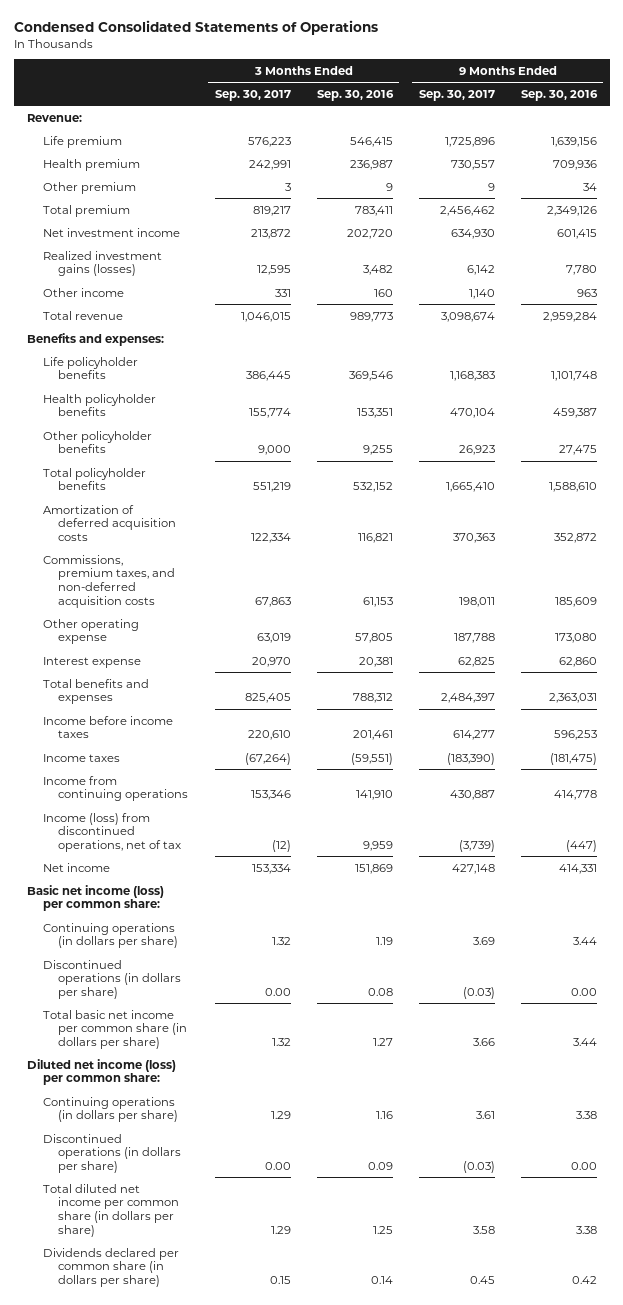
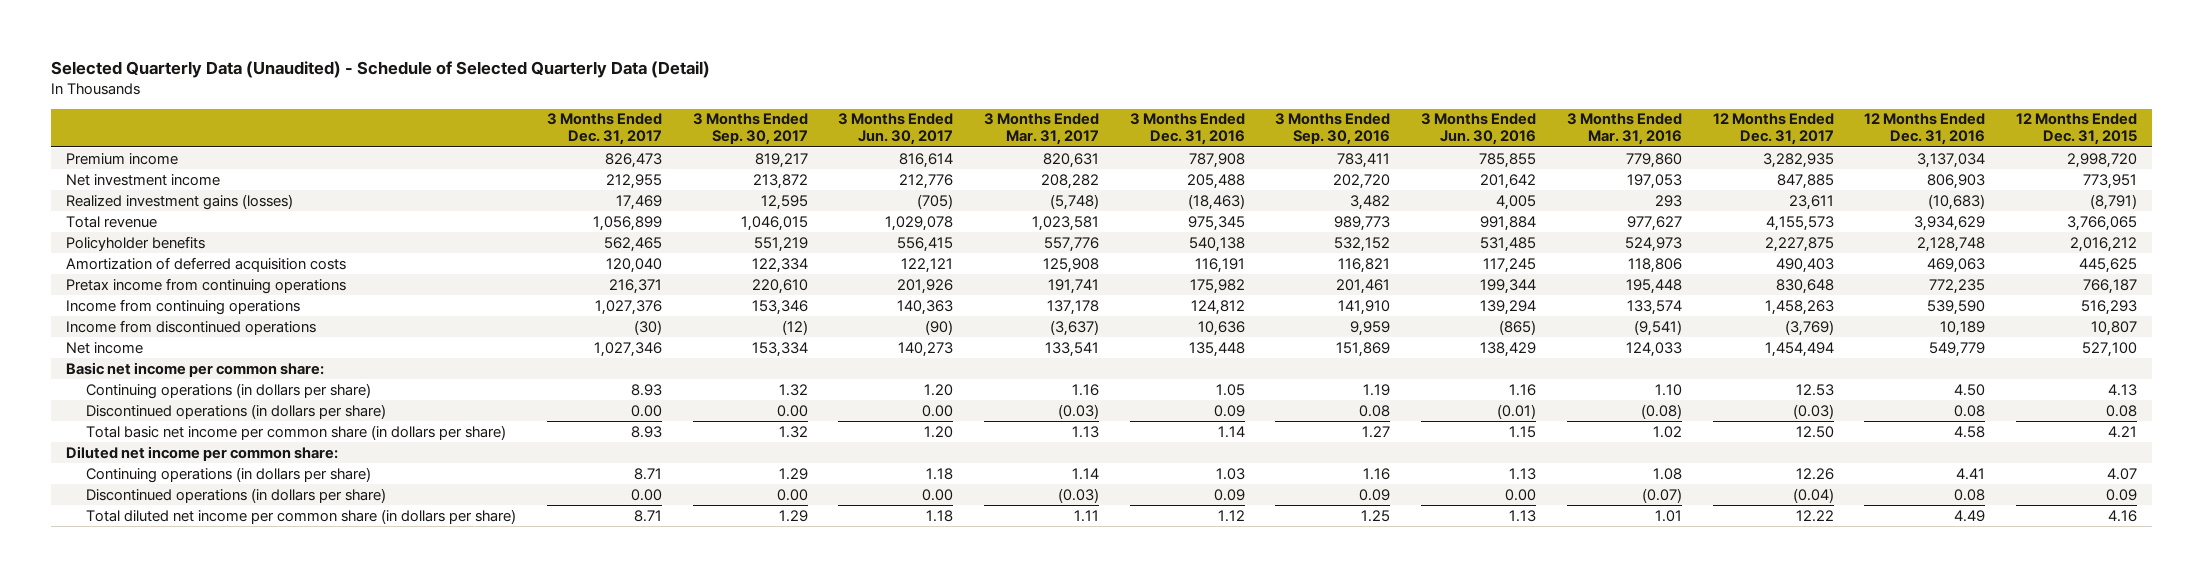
- Condensed Consolidated Statements of Operations
+ Selected Quarterly Data (Unaudited) - Schedule of Selected Quarterly Data (Detail)
- | 3 Months Ended Sep. 30, 2017 | 3 Months Ended Sep. 30, 2016 | 9 Months Ended Sep. 30, 2017 | 9 Months Ended Sep. 30, 2016
+ | 3 Months Ended Dec. 31, 2017 | 3 Months Ended Sep. 30, 2017 | 3 Months Ended Jun. 30, 2017 | 3 Months Ended Mar. 31, 2017 | 3 Months Ended Dec. 31, 2016 | 3 Months Ended Sep. 30, 2016 | 3 Months Ended Jun. 30, 2016 | 3 Months Ended Mar. 31, 2016 | 12 Months Ended Dec. 31, 2017 | 12 Months Ended Dec. 31, 2016 | 12 Months Ended Dec. 31, 2015
- Revenue:
- Life premium | 576,223 | 546,415 | 1,725,896 | 1,639,156
- Health premium | 242,991 | 236,987 | 730,557 | 709,936
- Other premium | 3 | 9 | 9 | 34
- Total premium | 819,217 | 783,411 | 2,456,462 | 2,349,126
+ Premium income | 826,473 | 819,217 | 816,614 | 820,631 | 787,908 | 783,411 | 785,855 | 779,860 | 3,282,935 | 3,137,034 | 2,998,720
- Other income | 331 | 160 | 1,140 | 963
- Benefits and expenses:
- Life policyholder benefits | 386,445 | 369,546 | 1,168,383 | 1,101,748
- Health policyholder benefits | 155,774 | 153,351 | 470,104 | 459,387
- Other policyholder benefits | 9,000 | 9,255 | 26,923 | 27,475
- Total policyholder benefits | 551,219 | 532,152 | 1,665,410 | 1,588,610
+ Policyholder benefits | 562,465 | 551,219 | 556,415 | 557,776 | 540,138 | 532,152 | 531,485 | 524,973 | 2,227,875 | 2,128,748 | 2,016,212
- Commissions, premium taxes, and non-deferred acquisition costs | 67,863 | 61,153 | 198,011 | 185,609
- Other operating expense | 63,019 | 57,805 | 187,788 | 173,080
- Interest expense | 20,970 | 20,381 | 62,825 | 62,860
- Total benefits and expenses | 825,405 | 788,312 | 2,484,397 | 2,363,031
- Income before income taxes | 220,610 | 201,461 | 614,277 | 596,253
- Income taxes | (67,264) | (59,551) | (183,390) | (181,475)
+ Pretax income from continuing operations | 216,371 | 220,610 | 201,926 | 191,741 | 175,982 | 201,461 | 199,344 | 195,448 | 830,648 | 772,235 | 766,187
- Income (loss) from discontinued operations, net of tax | (12) | 9,959 | (3,739) | (447)
+ Income from discontinued operations | (30) | (12) | (90) | (3,637) | 10,636 | 9,959 | (865) | (9,541) | (3,769) | 10,189 | 10,807
- Basic net income (loss) per common share:
+ Basic net income per common share:
- Diluted net income (loss) per common share:
+ Diluted net income per common share:
- Dividends declared per common share (in dollars per share) | 0.15 | 0.14 | 0.45 | 0.42

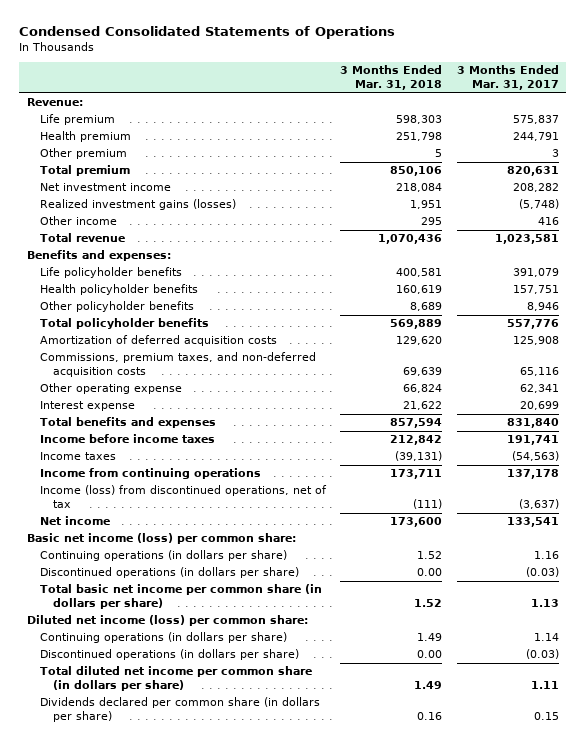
- Selected Quarterly Data (Unaudited) - Schedule of Selected Quarterly Data (Detail)
+ Condensed Consolidated Statements of Operations
- | 3 Months Ended Dec. 31, 2017 | 3 Months Ended Sep. 30, 2017 | 3 Months Ended Jun. 30, 2017 | 3 Months Ended Mar. 31, 2017 | 3 Months Ended Dec. 31, 2016 | 3 Months Ended Sep. 30, 2016 | 3 Months Ended Jun. 30, 2016 | 3 Months Ended Mar. 31, 2016 | 12 Months Ended Dec. 31, 2017 | 12 Months Ended Dec. 31, 2016 | 12 Months Ended Dec. 31, 2015
+ | 3 Months Ended Mar. 31, 2018 | 3 Months Ended Mar. 31, 2017
- Premium income | 826,473 | 819,217 | 816,614 | 820,631 | 787,908 | 783,411 | 785,855 | 779,860 | 3,282,935 | 3,137,034 | 2,998,720
+ Revenue:
+ Life premium | 598,303 | 575,837
+ Health premium | 251,798 | 244,791
+ Other premium | 5 | 3
+ Total premium | 850,106 | 820,631
+ Other income | 295 | 416
- Policyholder benefits | 562,465 | 551,219 | 556,415 | 557,776 | 540,138 | 532,152 | 531,485 | 524,973 | 2,227,875 | 2,128,748 | 2,016,212
+ Benefits and expenses:
+ Life policyholder benefits | 400,581 | 391,079
+ Health policyholder benefits | 160,619 | 157,751
+ Other policyholder benefits | 8,689 | 8,946
+ Total policyholder benefits | 569,889 | 557,776
- Pretax income from continuing operations | 216,371 | 220,610 | 201,926 | 191,741 | 175,982 | 201,461 | 199,344 | 195,448 | 830,648 | 772,235 | 766,187
+ Commissions, premium taxes, and non-deferred acquisition costs | 69,639 | 65,116
+ Other operating expense | 66,824 | 62,341
+ Interest expense | 21,622 | 20,699
+ Total benefits and expenses | 857,594 | 831,840
+ Income before income taxes | 212,842 | 191,741
+ Income taxes | (39,131) | (54,563)
- Income from discontinued operations | (30) | (12) | (90) | (3,637) | 10,636 | 9,959 | (865) | (9,541) | (3,769) | 10,189 | 10,807
+ Income (loss) from discontinued operations, net of tax | (111) | (3,637)
- Basic net income per common share:
+ Basic net income (loss) per common share:
- Diluted net income per common share:
+ Diluted net income (loss) per common share:
+ Dividends declared per common share (in dollars per share) | 0.16 | 0.15

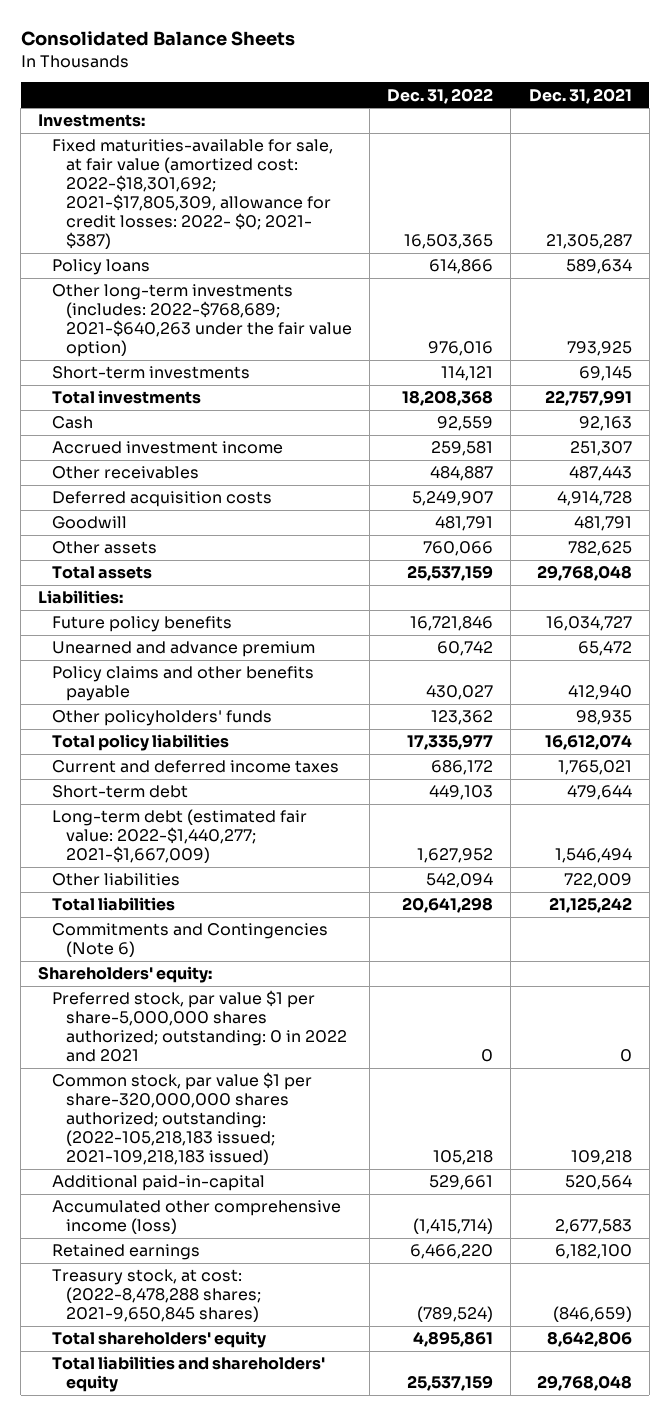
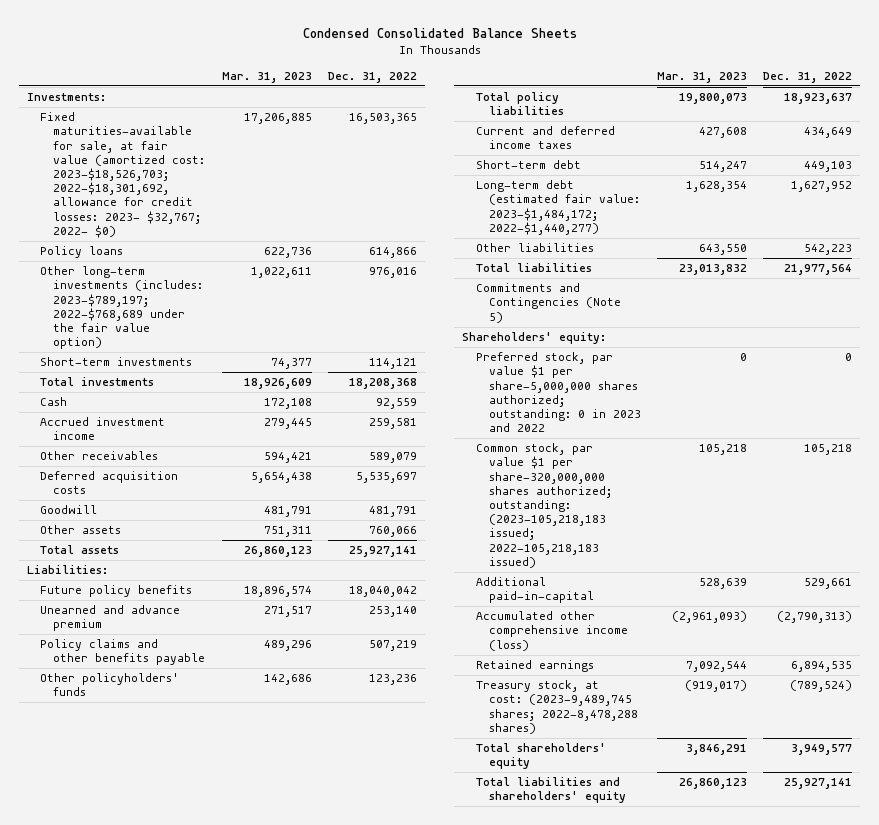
- Consolidated Balance Sheets
+ Condensed Consolidated Balance Sheets
- | Dec. 31, 2022 | Dec. 31, 2021
+ | Mar. 31, 2023 | Dec. 31, 2022
- Fixed maturities-available for sale, at fair value (amortized cost: 2022-$18,301,692; 2021-$17,805,309, allowance for credit losses: 2022- $0; 2021- $387) | 16,503,365 | 21,305,287
+ Fixed maturities-available for sale, at fair value (amortized cost: 2023-$18,526,703; 2022-$18,301,692, allowance for credit losses: 2023- $32,767; 2022- $0) | 17,206,885 | 16,503,365
- Other long-term investments (includes: 2022-$768,689; 2021-$640,263 under the fair value option) | 976,016 | 793,925
+ Other long-term investments (includes: 2023-$789,197; 2022-$768,689 under the fair value option) | 1,022,611 | 976,016
- Other receivables | 484,887 | 487,443
- Deferred acquisition costs | 5,249,907 | 4,914,728
+ Other receivables | 594,421 | 589,079
+ Deferred acquisition costs | 5,654,438 | 5,535,697
- Total assets | 25,537,159 | 29,768,048
+ Total assets | 26,860,123 | 25,927,141
- Future policy benefits | 16,721,846 | 16,034,727
- Unearned and advance premium | 60,742 | 65,472
- Policy claims and other benefits payable | 430,027 | 412,940
- Other policyholders' funds | 123,362 | 98,935
- Total policy liabilities | 17,335,977 | 16,612,074
- Current and deferred income taxes | 686,172 | 1,765,021
+ Future policy benefits | 18,896,574 | 18,040,042
+ Unearned and advance premium | 271,517 | 253,140
+ Policy claims and other benefits payable | 489,296 | 507,219
+ Other policyholders' funds | 142,686 | 123,236
+ Total policy liabilities | 19,800,073 | 18,923,637
+ Current and deferred income taxes | 427,608 | 434,649
- Long-term debt (estimated fair value: 2022-$1,440,277; 2021-$1,667,009) | 1,627,952 | 1,546,494
- Other liabilities | 542,094 | 722,009
- Total liabilities | 20,641,298 | 21,125,242
- Commitments and Contingencies (Note 6)
+ Long-term debt (estimated fair value: 2023-$1,484,172; 2022-$1,440,277) | 1,628,354 | 1,627,952
+ Other liabilities | 643,550 | 542,223
+ Total liabilities | 23,013,832 | 21,977,564
+ Commitments and Contingencies (Note 5)
- Preferred stock, par value $1 per share-5,000,000 shares authorized; outstanding: 0 in 2022 and 2021 | 0 | 0
- Common stock, par value $1 per share-320,000,000 shares authorized; outstanding: (2022-105,218,183 issued; 2021-109,218,183 issued) | 105,218 | 109,218
+ Preferred stock, par value $1 per share-5,000,000 shares authorized; outstanding: 0 in 2023 and 2022 | 0 | 0
+ Common stock, par value $1 per share-320,000,000 shares authorized; outstanding: (2023-105,218,183 issued; 2022-105,218,183 issued) | 105,218 | 105,218
- Accumulated other comprehensive income (loss) | (1,415,714) | 2,677,583
- Retained earnings | 6,466,220 | 6,182,100
- Treasury stock, at cost: (2022-8,478,288 shares; 2021-9,650,845 shares) | (789,524) | (846,659)
- Total shareholders' equity | 4,895,861 | 8,642,806
- Total liabilities and shareholders' equity | 25,537,159 | 29,768,048
+ Accumulated other comprehensive income (loss) | (2,961,093) | (2,790,313)
+ Retained earnings | 7,092,544 | 6,894,535
+ Treasury stock, at cost: (2023-9,489,745 shares; 2022-8,478,288 shares) | (919,017) | (789,524)
+ Total shareholders' equity | 3,846,291 | 3,949,577
+ Total liabilities and shareholders' equity | 26,860,123 | 25,927,141

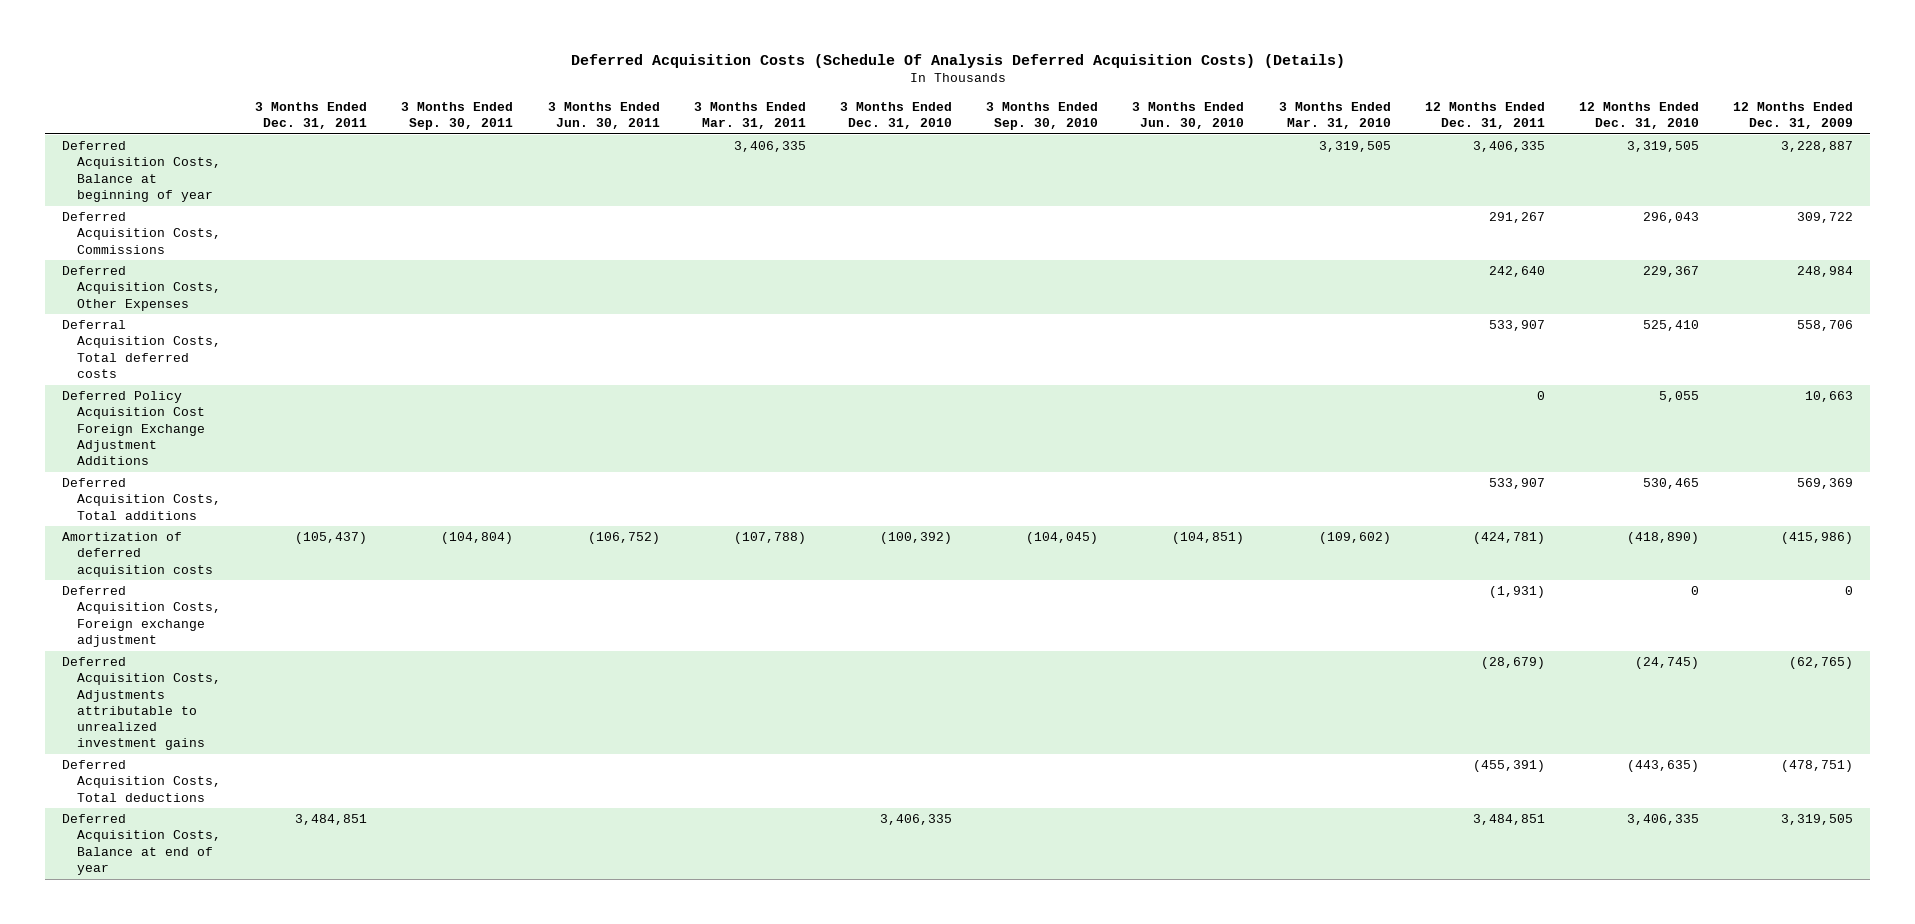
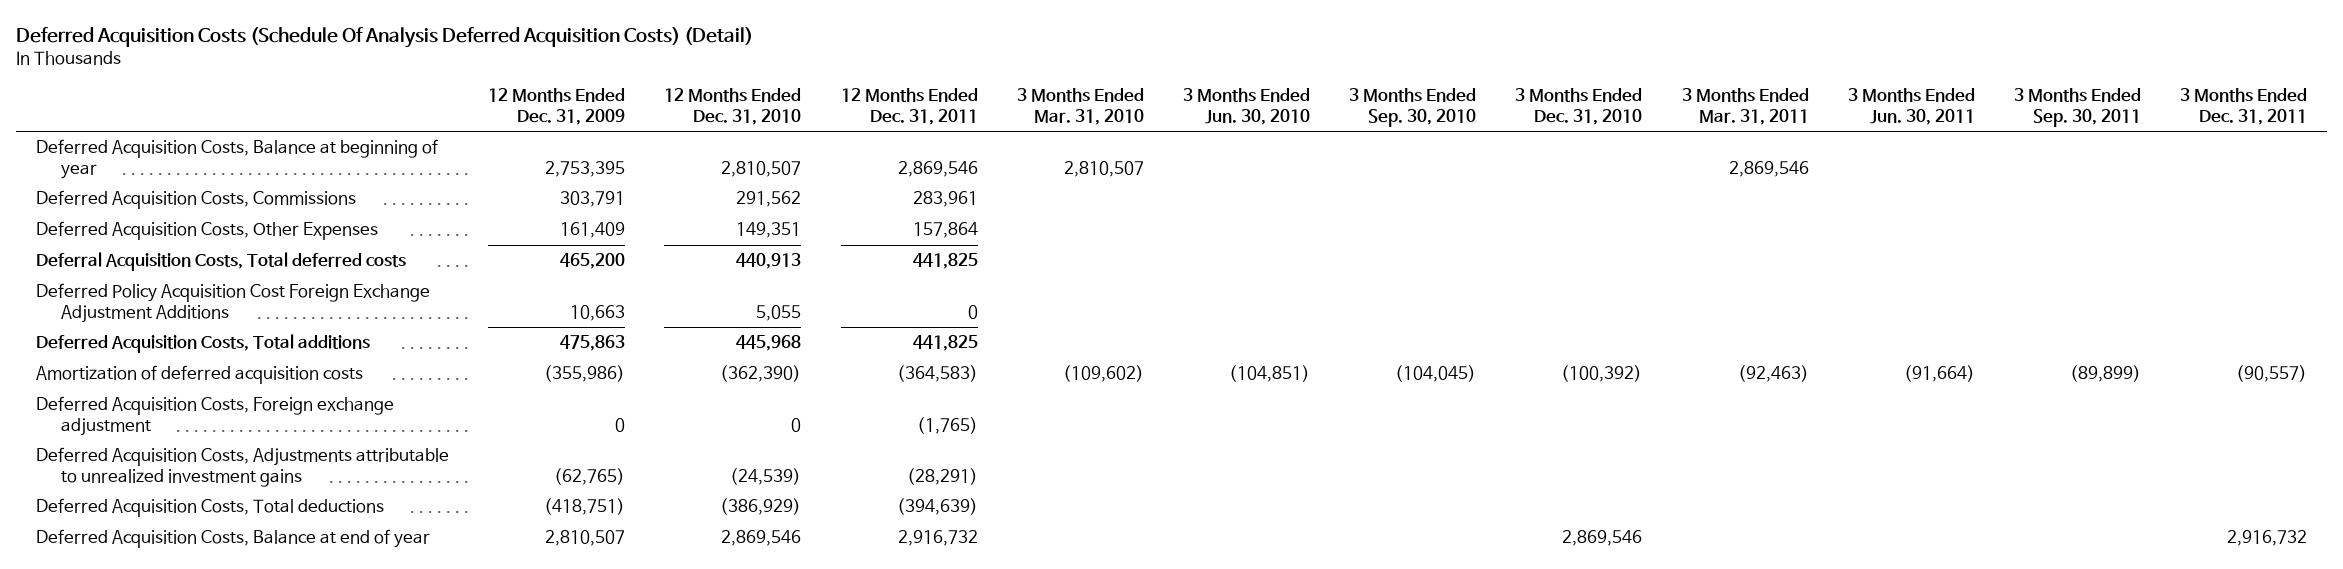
- Deferred Acquisition Costs (Schedule Of Analysis Deferred Acquisition Costs) (Details)
+ Deferred Acquisition Costs (Schedule Of Analysis Deferred Acquisition Costs) (Detail)
- | 3 Months Ended Dec. 31, 2011 | 3 Months Ended Sep. 30, 2011 | 3 Months Ended Jun. 30, 2011 | 3 Months Ended Mar. 31, 2011 | 3 Months Ended Dec. 31, 2010 | 3 Months Ended Sep. 30, 2010 | 3 Months Ended Jun. 30, 2010 | 3 Months Ended Mar. 31, 2010 | 12 Months Ended Dec. 31, 2011 | 12 Months Ended Dec. 31, 2010 | 12 Months Ended Dec. 31, 2009
+ | 12 Months Ended Dec. 31, 2009 | 12 Months Ended Dec. 31, 2010 | 12 Months Ended Dec. 31, 2011 | 3 Months Ended Mar. 31, 2010 | 3 Months Ended Jun. 30, 2010 | 3 Months Ended Sep. 30, 2010 | 3 Months Ended Dec. 31, 2010 | 3 Months Ended Mar. 31, 2011 | 3 Months Ended Jun. 30, 2011 | 3 Months Ended Sep. 30, 2011 | 3 Months Ended Dec. 31, 2011
- Deferred Acquisition Costs, Balance at beginning of year | | | | 3,406,335 | | | | 3,319,505 | 3,406,335 | 3,319,505 | 3,228,887
- Deferred Acquisition Costs, Commissions | | | | | | | | | 291,267 | 296,043 | 309,722
- Deferred Acquisition Costs, Other Expenses | | | | | | | | | 242,640 | 229,367 | 248,984
- Deferral Acquisition Costs, Total deferred costs | | | | | | | | | 533,907 | 525,410 | 558,706
+ Deferred Acquisition Costs, Balance at beginning of year | 2,753,395 | 2,810,507 | 2,869,546 | 2,810,507 | | | | 2,869,546 | | |
+ Deferred Acquisition Costs, Commissions | 303,791 | 291,562 | 283,961 | | | | | | | |
+ Deferred Acquisition Costs, Other Expenses | 161,409 | 149,351 | 157,864 | | | | | | | |
+ Deferral Acquisition Costs, Total deferred costs | 465,200 | 440,913 | 441,825 | | | | | | | |
- Deferred Acquisition Costs, Total additions | | | | | | | | | 533,907 | 530,465 | 569,369
- Amortization of deferred acquisition costs | (105,437) | (104,804) | (106,752) | (107,788) | (100,392) | (104,045) | (104,851) | (109,602) | (424,781) | (418,890) | (415,986)
- Deferred Acquisition Costs, Foreign exchange adjustment | | | | | | | | | (1,931) | 0 | 0
- Deferred Acquisition Costs, Adjustments attributable to unrealized investment gains | | | | | | | | | (28,679) | (24,745) | (62,765)
- Deferred Acquisition Costs, Total deductions | | | | | | | | | (455,391) | (443,635) | (478,751)
- Deferred Acquisition Costs, Balance at end of year | 3,484,851 | | | | 3,406,335 | | | | 3,484,851 | 3,406,335 | 3,319,505
+ Deferred Acquisition Costs, Total additions | 475,863 | 445,968 | 441,825 | | | | | | | |
+ Amortization of deferred acquisition costs | (355,986) | (362,390) | (364,583) | (109,602) | (104,851) | (104,045) | (100,392) | (92,463) | (91,664) | (89,899) | (90,557)
+ Deferred Acquisition Costs, Foreign exchange adjustment | 0 | 0 | (1,765) | | | | | | | |
+ Deferred Acquisition Costs, Adjustments attributable to unrealized investment gains | (62,765) | (24,539) | (28,291) | | | | | | | |
+ Deferred Acquisition Costs, Total deductions | (418,751) | (386,929) | (394,639) | | | | | | | |
+ Deferred Acquisition Costs, Balance at end of year | 2,810,507 | 2,869,546 | 2,916,732 | | | | 2,869,546 | | | | 2,916,732

